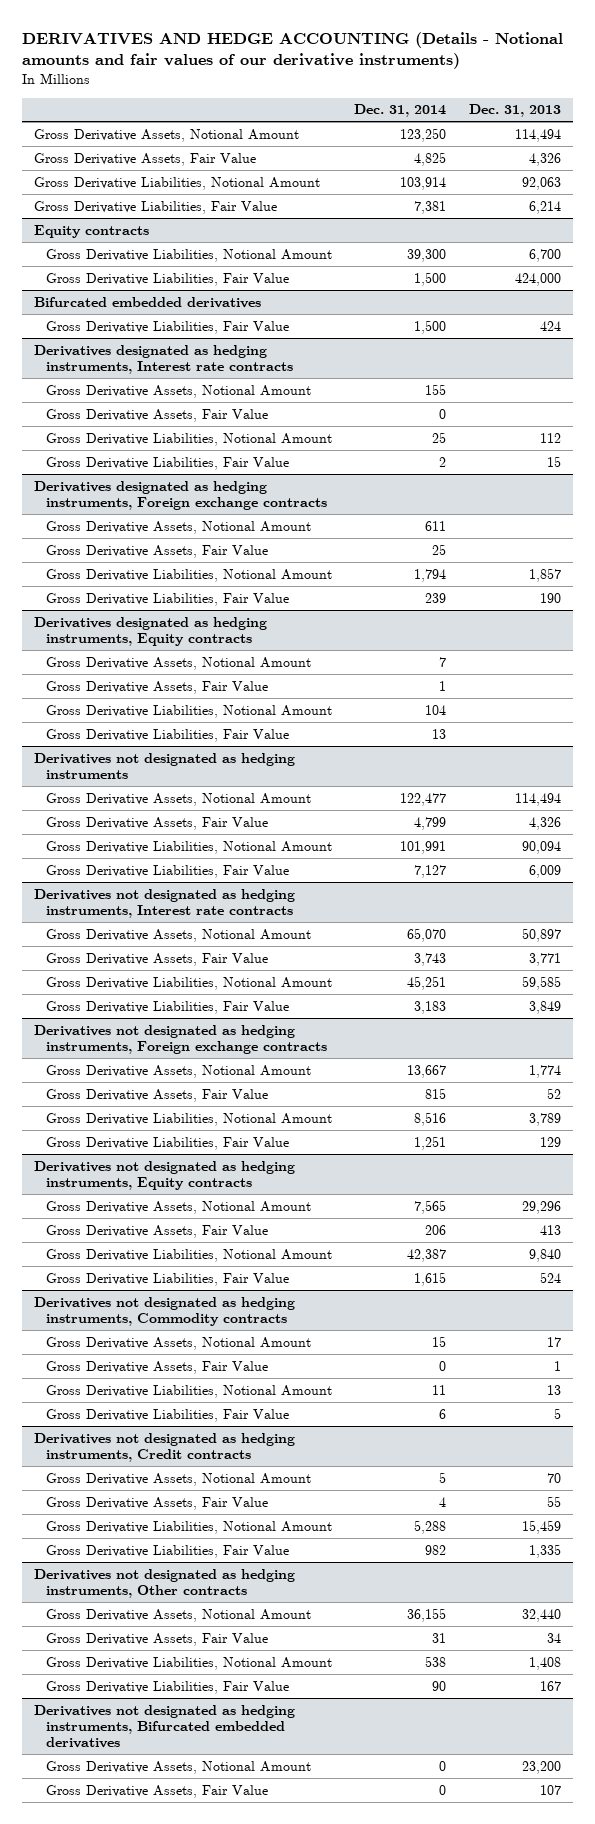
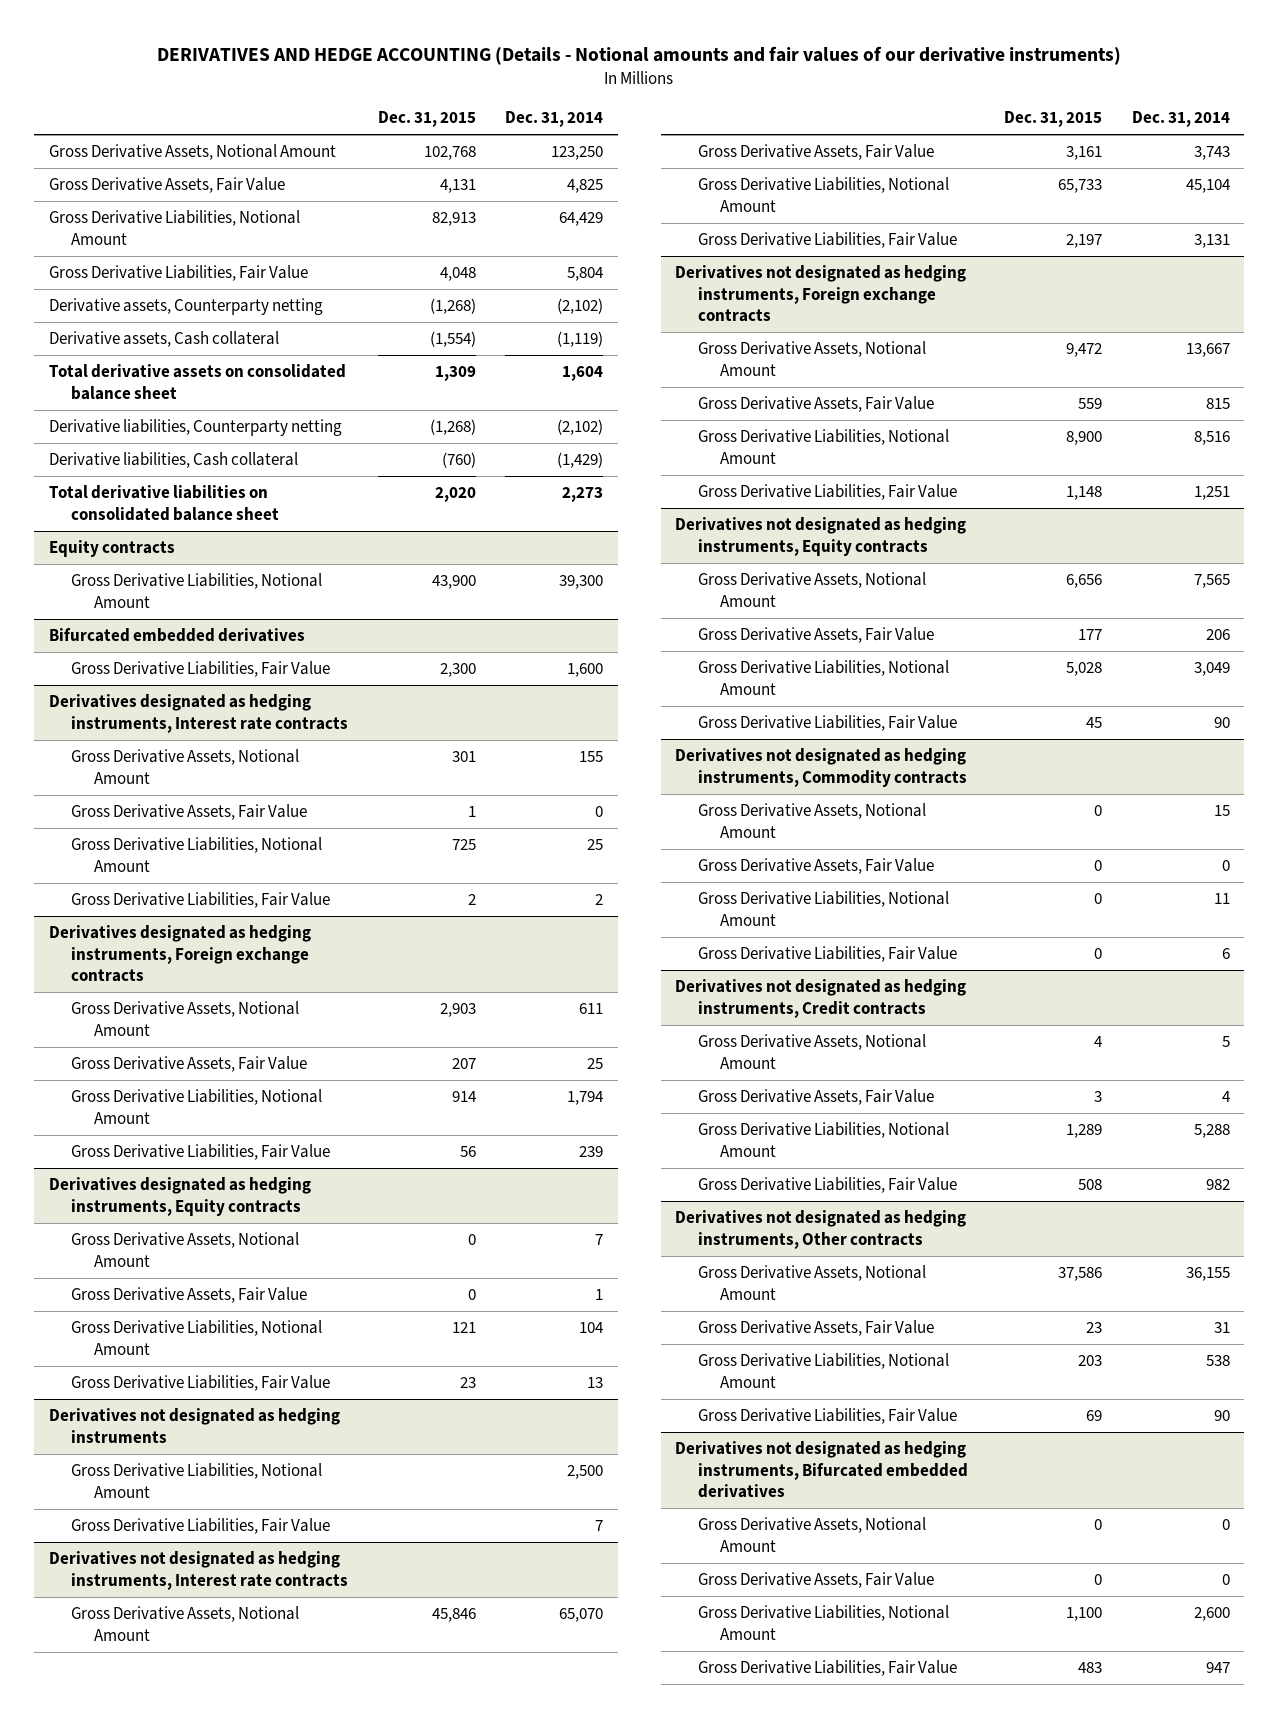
- | Dec. 31, 2014 | Dec. 31, 2013
+ | Dec. 31, 2015 | Dec. 31, 2014
- Gross Derivative Liabilities, Notional Amount | 103,914 | 92,063
- Gross Derivative Liabilities, Fair Value | 7,381 | 6,214
+ Gross Derivative Liabilities, Notional Amount | 82,913 | 64,429
+ Gross Derivative Liabilities, Fair Value | 4,048 | 5,804
+ Derivative assets, Counterparty netting | (1,268) | (2,102)
+ Derivative assets, Cash collateral | (1,554) | (1,119)
+ Total derivative assets on consolidated balance sheet | 1,309 | 1,604
+ Derivative liabilities, Counterparty netting | (1,268) | (2,102)
+ Derivative liabilities, Cash collateral | (760) | (1,429)
+ Total derivative liabilities on consolidated balance sheet | 2,020 | 2,273
@ Equity contracts
- Gross Derivative Liabilities, Fair Value | 1,500 | 424,000
@ Bifurcated embedded derivatives
- Gross Derivative Liabilities, Fair Value | 1,500 | 424
+ Gross Derivative Liabilities, Fair Value | 2,300 | 1,600
@ Derivatives not designated as hedging instruments
- Gross Derivative Assets, Notional Amount | 122,477 | 114,494
- Gross Derivative Assets, Fair Value | 4,799 | 4,326
- Gross Derivative Liabilities, Notional Amount | 101,991 | 90,094
- Gross Derivative Liabilities, Fair Value | 7,127 | 6,009
+ Gross Derivative Liabilities, Notional Amount | | 2,500
+ Gross Derivative Liabilities, Fair Value | | 7
@ Derivatives not designated as hedging instruments, Interest rate contracts
- Gross Derivative Liabilities, Notional Amount | 45,251 | 59,585
- Gross Derivative Liabilities, Fair Value | 3,183 | 3,849
+ Gross Derivative Liabilities, Notional Amount | 65,733 | 45,104
+ Gross Derivative Liabilities, Fair Value | 2,197 | 3,131
@ Derivatives not designated as hedging instruments, Equity contracts
- Gross Derivative Liabilities, Notional Amount | 42,387 | 9,840
- Gross Derivative Liabilities, Fair Value | 1,615 | 524
+ Gross Derivative Liabilities, Notional Amount | 5,028 | 3,049
+ Gross Derivative Liabilities, Fair Value | 45 | 90
@ Derivatives not designated as hedging instruments, Bifurcated embedded derivatives
+ Gross Derivative Liabilities, Notional Amount | 1,100 | 2,600
+ Gross Derivative Liabilities, Fair Value | 483 | 947

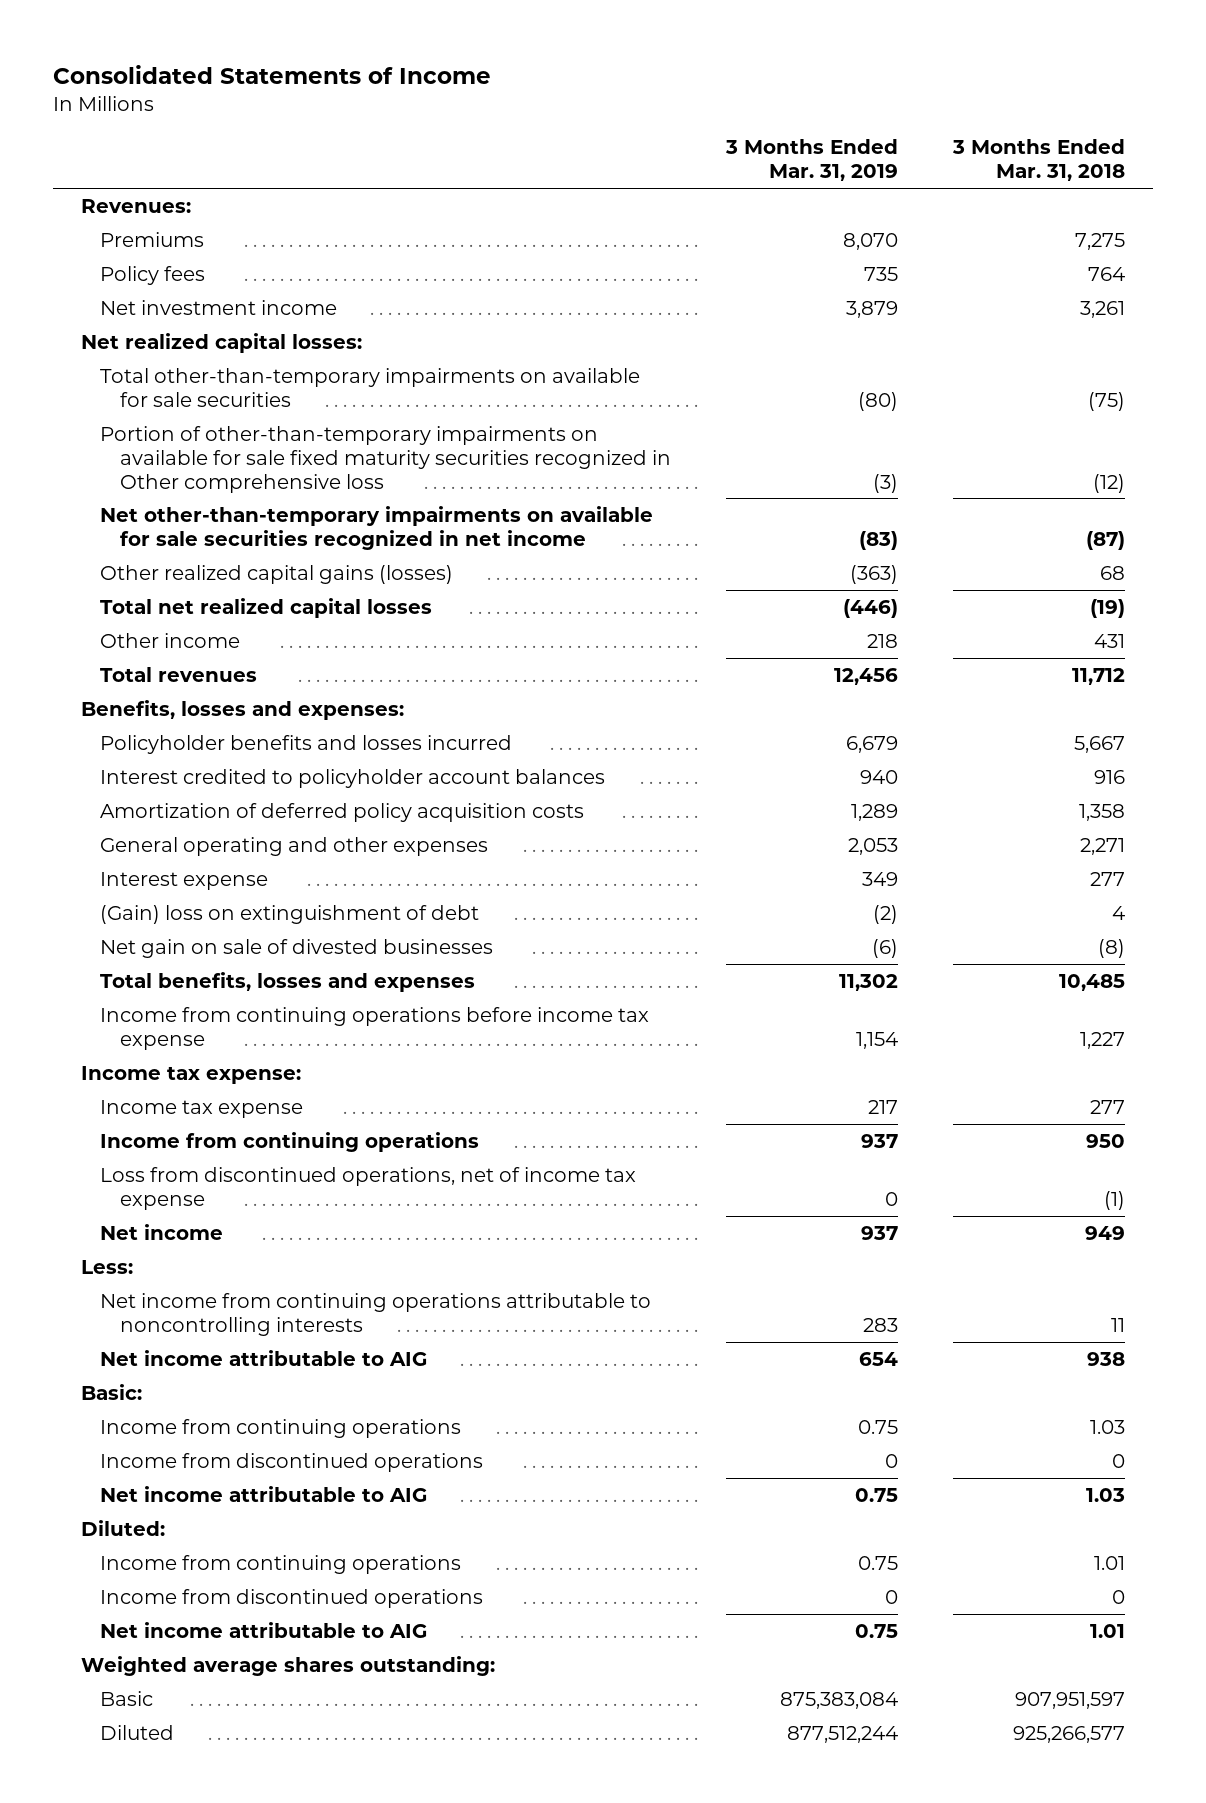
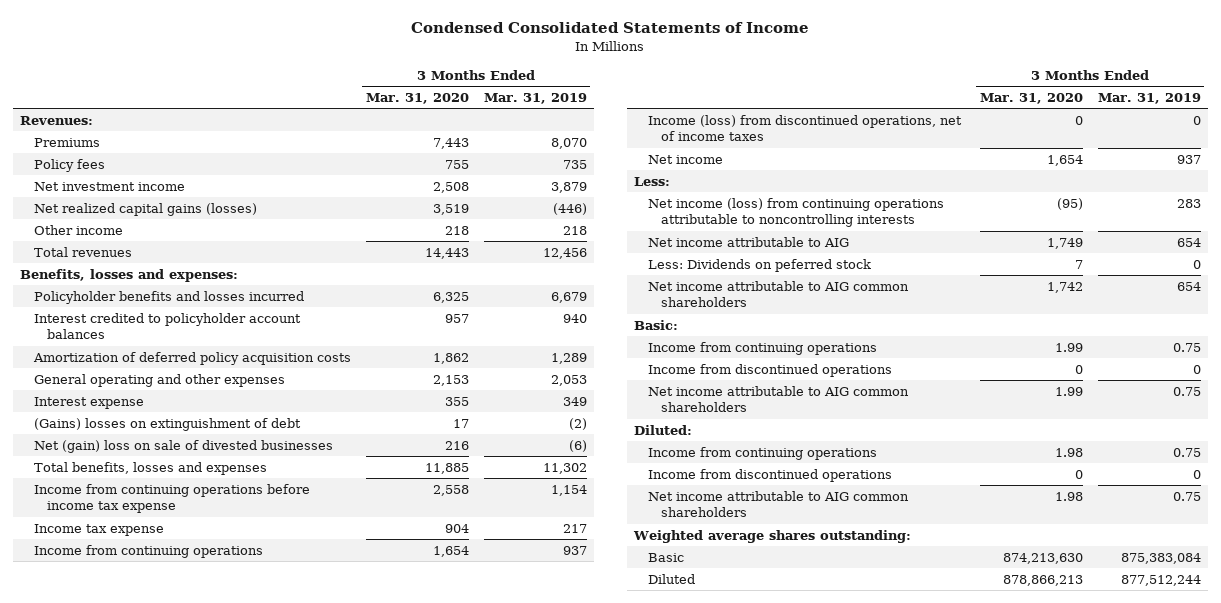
- Consolidated Statements of Income
+ Condensed Consolidated Statements of Income
- | 3 Months Ended Mar. 31, 2019 | 3 Months Ended Mar. 31, 2018
+ | 3 Months Ended Mar. 31, 2020 | 3 Months Ended Mar. 31, 2019
- Net realized capital losses:
- Total other-than-temporary impairments on available for sale securities | (80) | (75)
- Portion of other-than-temporary impairments on available for sale fixed maturity securities recognized in Other comprehensive loss | (3) | (12)
- Net other-than-temporary impairments on available for sale securities recognized in net income | (83) | (87)
- Other realized capital gains (losses) | (363) | 68
- Total net realized capital losses | (446) | (19)
+ Net realized capital gains (losses) | 3,519 | (446)
- (Gain) loss on extinguishment of debt | (2) | 4
- Net gain on sale of divested businesses | (6) | (8)
+ (Gains) losses on extinguishment of debt | 17 | (2)
+ Net (gain) loss on sale of divested businesses | 216 | (6)
- Income tax expense:
- Loss from discontinued operations, net of income tax expense | 0 | (1)
+ Income (loss) from discontinued operations, net of income taxes | 0 | 0
- Net income from continuing operations attributable to noncontrolling interests | 283 | 11
+ Net income (loss) from continuing operations attributable to noncontrolling interests | (95) | 283
+ Less: Dividends on peferred stock | 7 | 0
+ Net income attributable to AIG common shareholders | 1,742 | 654
- Net income attributable to AIG | 0.75 | 1.03
+ Net income attributable to AIG common shareholders | 1.99 | 0.75
- Net income attributable to AIG | 0.75 | 1.01
+ Net income attributable to AIG common shareholders | 1.98 | 0.75

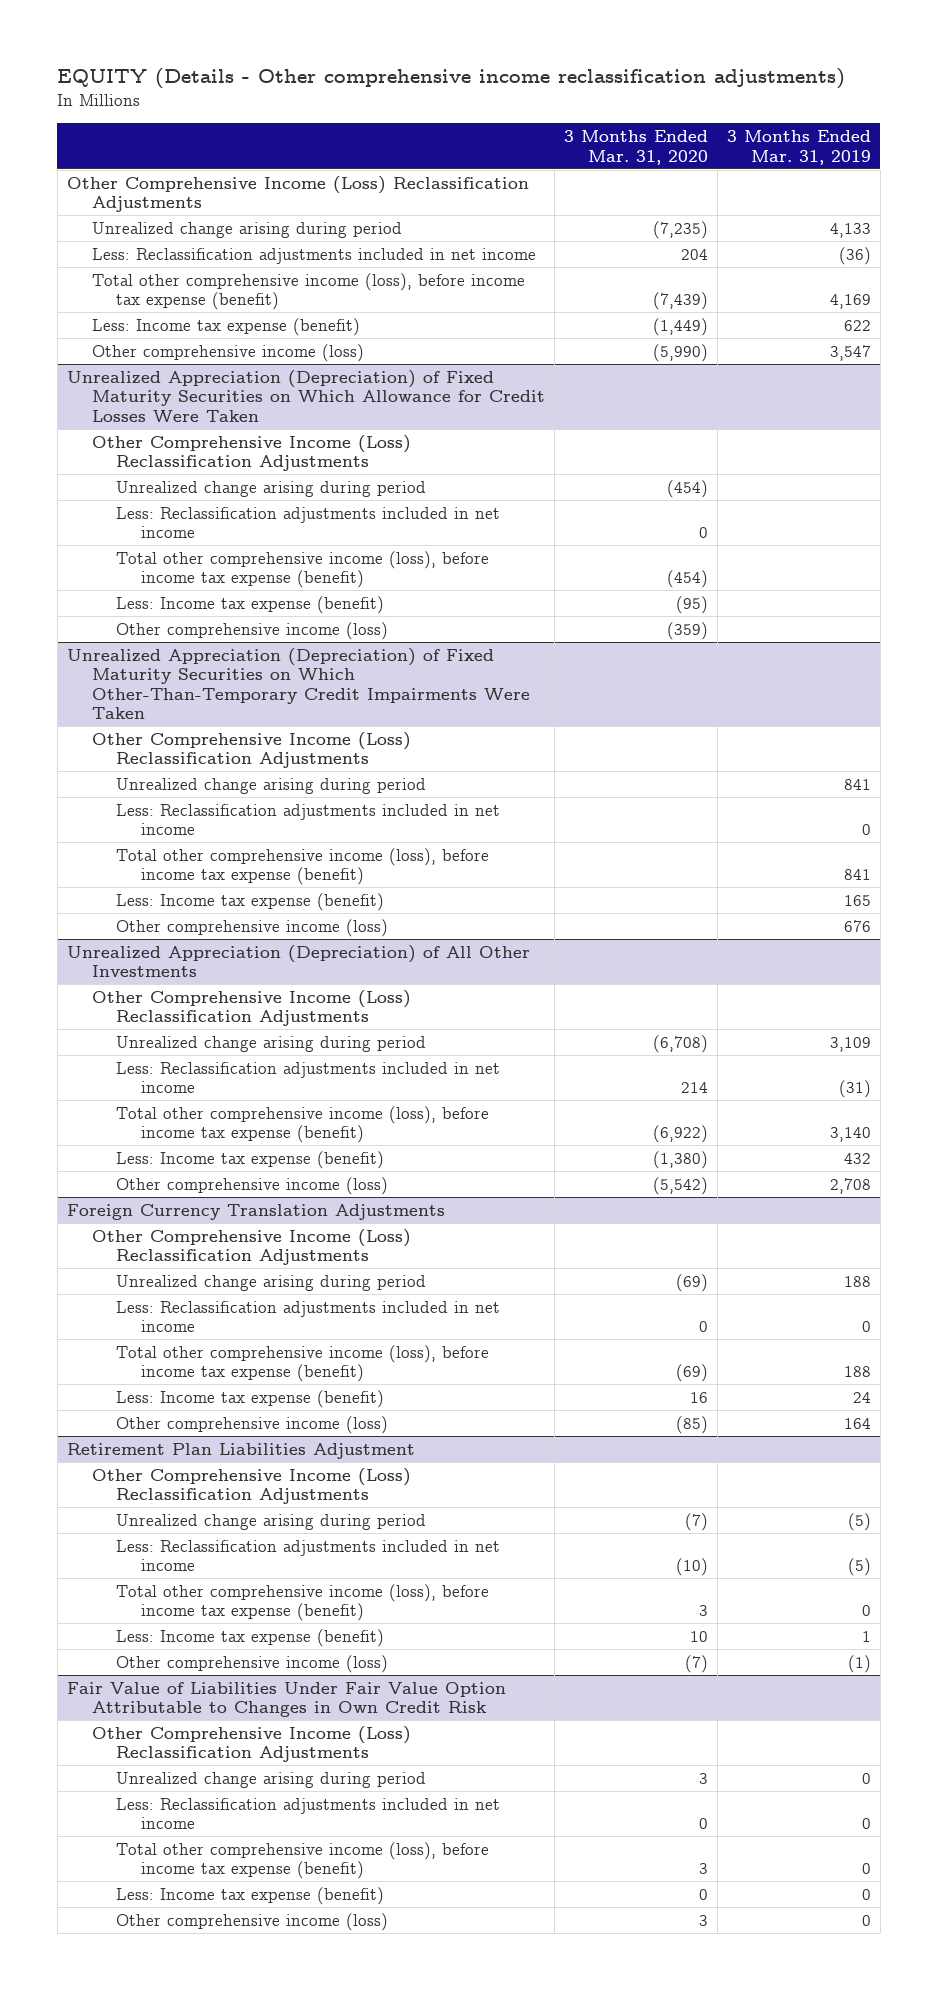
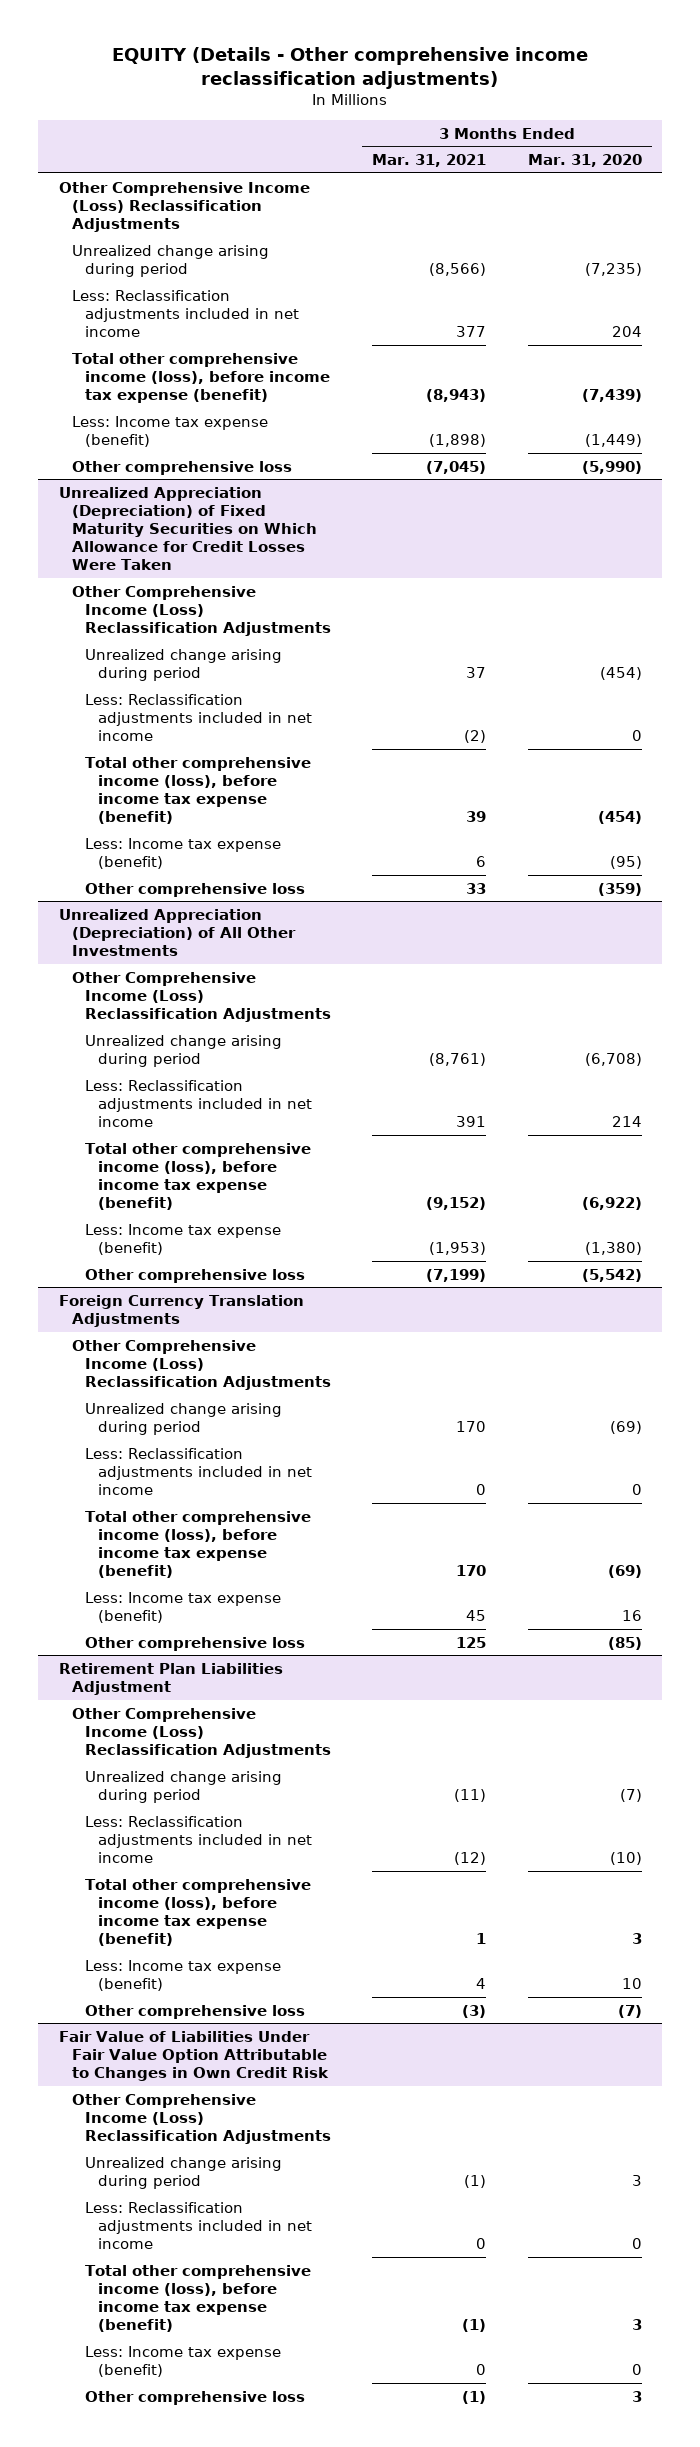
- | 3 Months Ended Mar. 31, 2020 | 3 Months Ended Mar. 31, 2019
+ | 3 Months Ended Mar. 31, 2021 | 3 Months Ended Mar. 31, 2020
- Other comprehensive income (loss) | (5,990) | 3,547
+ Other comprehensive loss | (7,045) | (5,990)
@ Unrealized Appreciation (Depreciation) of Fixed Maturity Securities on Which Allowance for Credit Losses Were Taken
- Other comprehensive income (loss) | (359) |
- Unrealized Appreciation (Depreciation) of Fixed Maturity Securities on Which Other-Than-Temporary Credit Impairments Were Taken
- Other Comprehensive Income (Loss) Reclassification Adjustments
- Unrealized change arising during period | | 841
- Less: Reclassification adjustments included in net income | | 0
- Total other comprehensive income (loss), before income tax expense (benefit) | | 841
- Less: Income tax expense (benefit) | | 165
- Other comprehensive income (loss) | | 676
@ Unrealized Appreciation (Depreciation) of Fixed Maturity Securities on Which Allowance for Credit Losses Were Taken
+ Other comprehensive loss | 33 | (359)
@ Unrealized Appreciation (Depreciation) of All Other Investments
- Other comprehensive income (loss) | (5,542) | 2,708
+ Other comprehensive loss | (7,199) | (5,542)
@ Foreign Currency Translation Adjustments
- Other comprehensive income (loss) | (85) | 164
+ Other comprehensive loss | 125 | (85)
@ Retirement Plan Liabilities Adjustment
- Other comprehensive income (loss) | (7) | (1)
+ Other comprehensive loss | (3) | (7)
@ Fair Value of Liabilities Under Fair Value Option Attributable to Changes in Own Credit Risk
- Other comprehensive income (loss) | 3 | 0
+ Other comprehensive loss | (1) | 3

